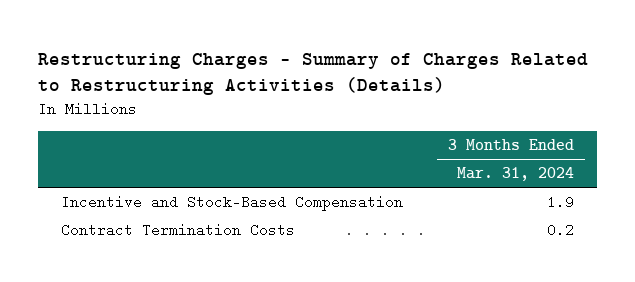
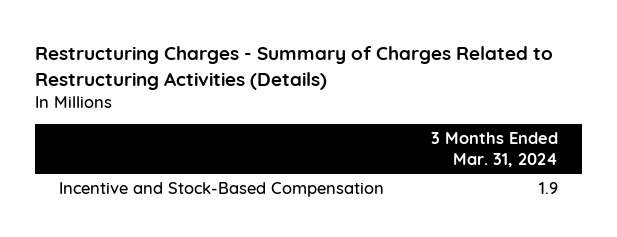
- Contract Termination Costs | 0.2

